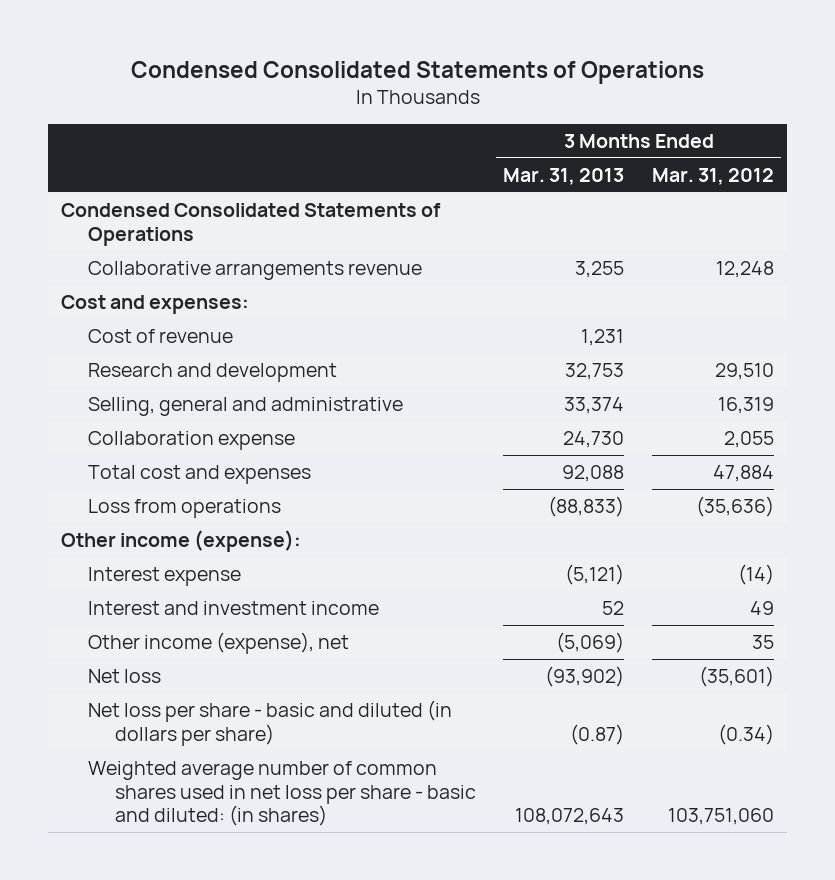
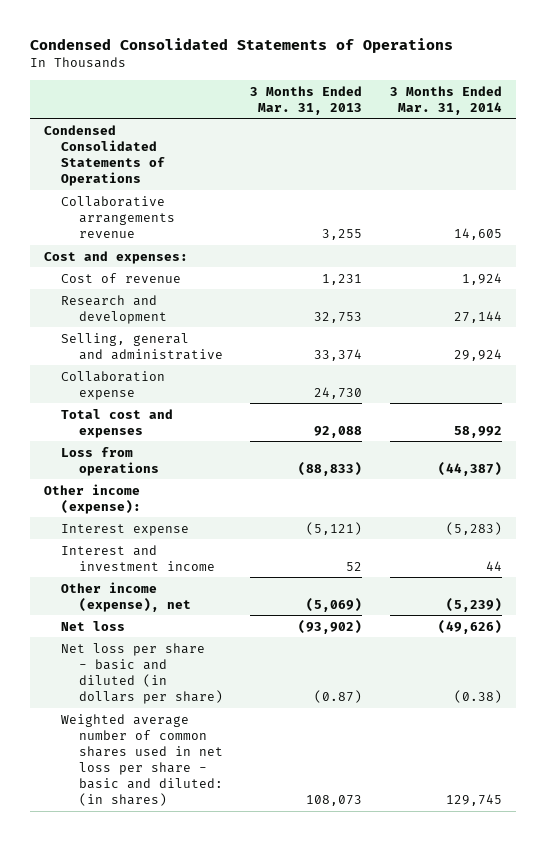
- | 3 Months Ended Mar. 31, 2013 | 3 Months Ended Mar. 31, 2012
+ | 3 Months Ended Mar. 31, 2013 | 3 Months Ended Mar. 31, 2014
- Weighted average number of common shares used in net loss per share - basic and diluted: (in shares) | 108,072,643 | 103,751,060
+ Weighted average number of common shares used in net loss per share - basic and diluted: (in shares) | 108,073 | 129,745

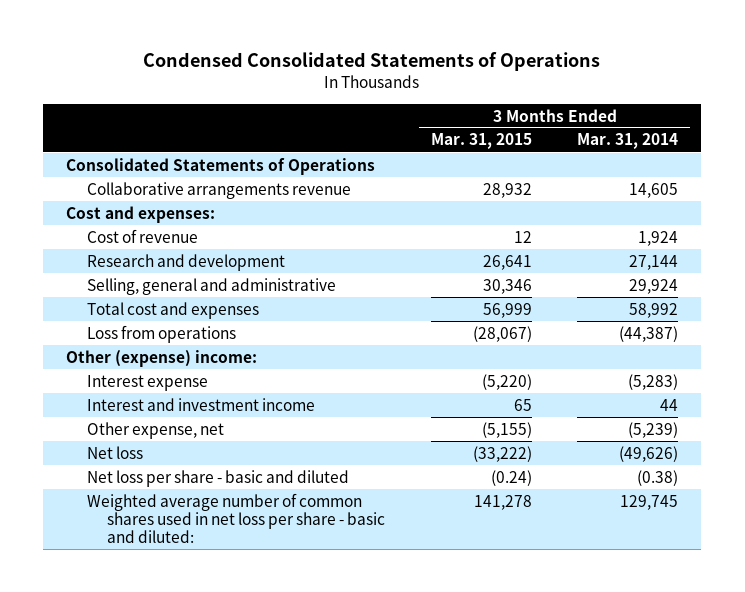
- | 3 Months Ended Mar. 31, 2013 | 3 Months Ended Mar. 31, 2014
+ | 3 Months Ended Mar. 31, 2015 | 3 Months Ended Mar. 31, 2014
- Condensed Consolidated Statements of Operations
+ Consolidated Statements of Operations
- Collaboration expense | 24,730 |
- Other income (expense):
+ Other (expense) income:
- Other income (expense), net | (5,069) | (5,239)
+ Other expense, net | (5,155) | (5,239)
- Net loss per share - basic and diluted (in dollars per share) | (0.87) | (0.38)
- Weighted average number of common shares used in net loss per share - basic and diluted: (in shares) | 108,073 | 129,745
+ Net loss per share - basic and diluted | (0.24) | (0.38)
+ Weighted average number of common shares used in net loss per share - basic and diluted: | 141,278 | 129,745

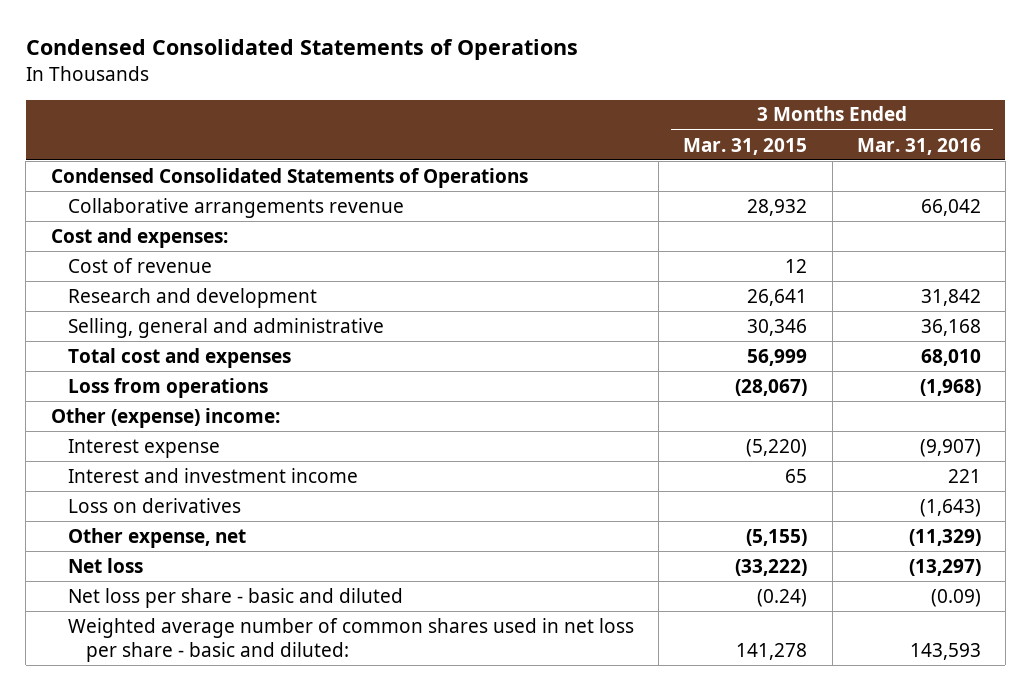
- | 3 Months Ended Mar. 31, 2015 | 3 Months Ended Mar. 31, 2014
+ | 3 Months Ended Mar. 31, 2015 | 3 Months Ended Mar. 31, 2016
- Consolidated Statements of Operations
+ Condensed Consolidated Statements of Operations
+ Loss on derivatives | | (1,643)

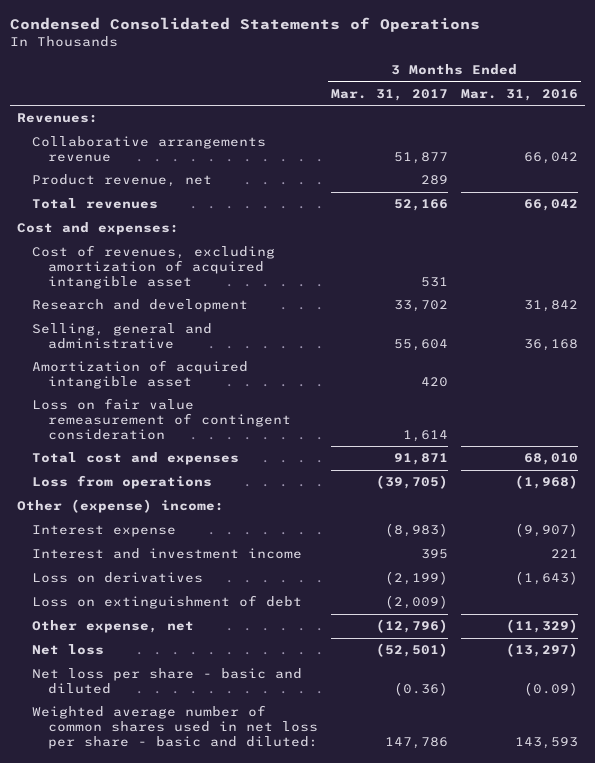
- | 3 Months Ended Mar. 31, 2015 | 3 Months Ended Mar. 31, 2016
+ | 3 Months Ended Mar. 31, 2017 | 3 Months Ended Mar. 31, 2016
- Condensed Consolidated Statements of Operations
+ Revenues:
+ Product revenue, net | 289 |
+ Total revenues | 52,166 | 66,042
- Cost of revenue | 12 |
+ Cost of revenues, excluding amortization of acquired intangible asset | 531 |
+ Amortization of acquired intangible asset | 420 |
+ Loss on fair value remeasurement of contingent consideration | 1,614 |
+ Loss on extinguishment of debt | (2,009) |

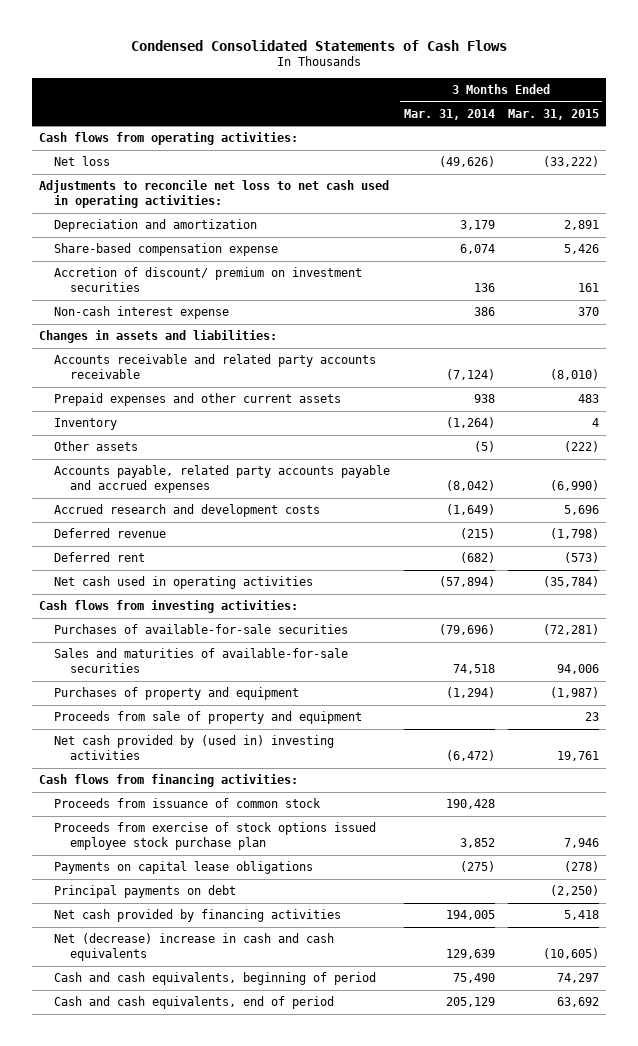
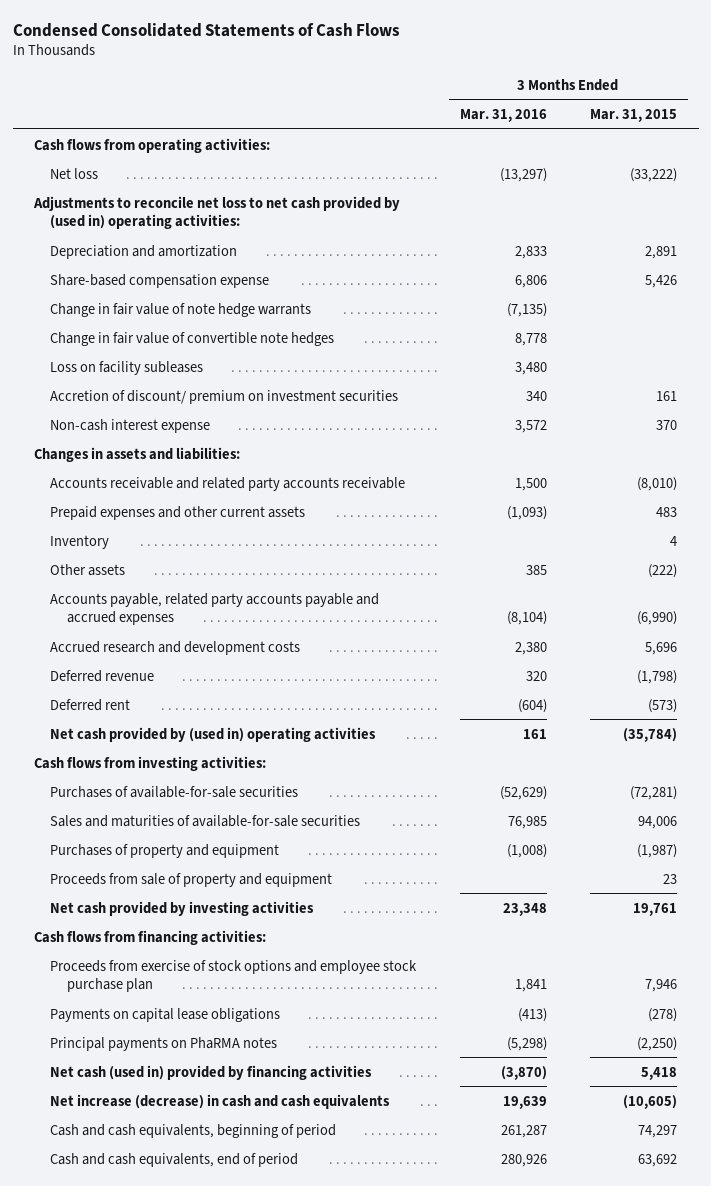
- | 3 Months Ended Mar. 31, 2014 | 3 Months Ended Mar. 31, 2015
+ | 3 Months Ended Mar. 31, 2016 | 3 Months Ended Mar. 31, 2015
- Adjustments to reconcile net loss to net cash used in operating activities:
+ Adjustments to reconcile net loss to net cash provided by (used in) operating activities:
+ Change in fair value of note hedge warrants | (7,135) |
+ Change in fair value of convertible note hedges | 8,778 |
+ Loss on facility subleases | 3,480 |
- Net cash used in operating activities | (57,894) | (35,784)
+ Net cash provided by (used in) operating activities | 161 | (35,784)
- Net cash provided by (used in) investing activities | (6,472) | 19,761
+ Net cash provided by investing activities | 23,348 | 19,761
- Proceeds from issuance of common stock | 190,428 |
- Proceeds from exercise of stock options issued employee stock purchase plan | 3,852 | 7,946
+ Proceeds from exercise of stock options and employee stock purchase plan | 1,841 | 7,946
- Principal payments on debt | | (2,250)
- Net cash provided by financing activities | 194,005 | 5,418
- Net (decrease) increase in cash and cash equivalents | 129,639 | (10,605)
+ Principal payments on PhaRMA notes | (5,298) | (2,250)
+ Net cash (used in) provided by financing activities | (3,870) | 5,418
+ Net increase (decrease) in cash and cash equivalents | 19,639 | (10,605)

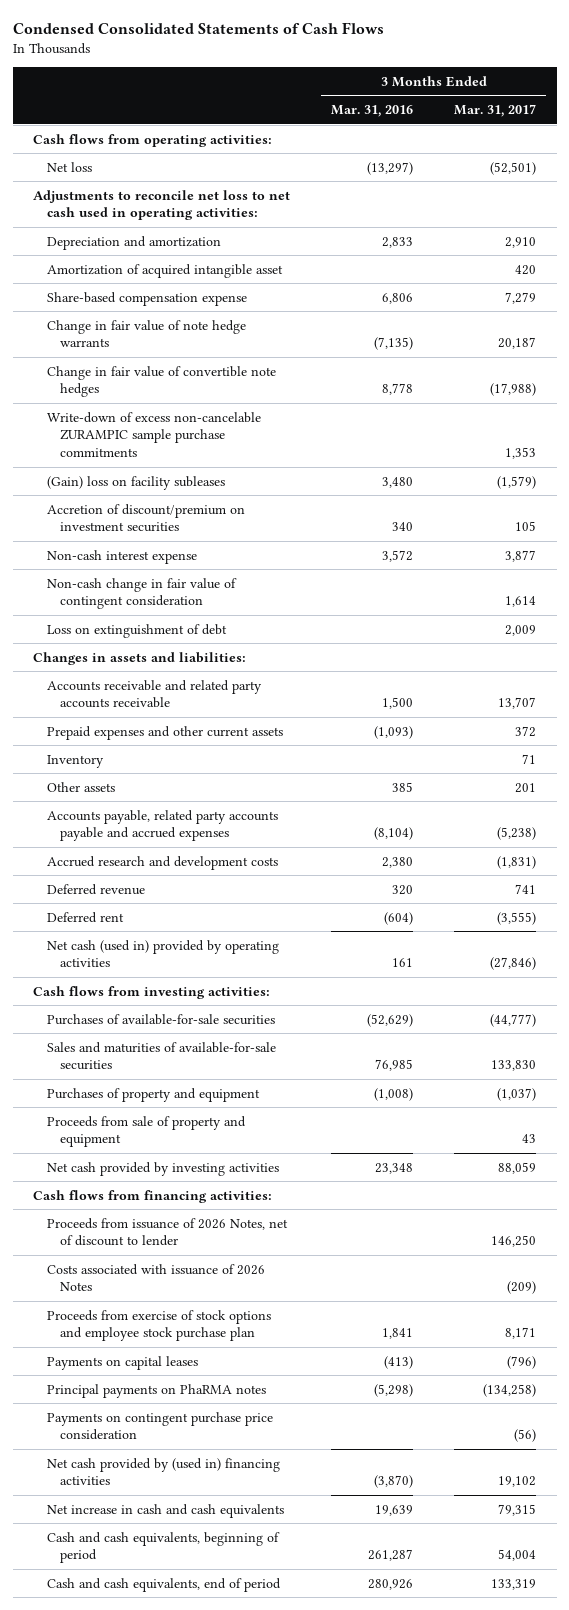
- | 3 Months Ended Mar. 31, 2016 | 3 Months Ended Mar. 31, 2015
+ | 3 Months Ended Mar. 31, 2016 | 3 Months Ended Mar. 31, 2017
- Adjustments to reconcile net loss to net cash provided by (used in) operating activities:
+ Adjustments to reconcile net loss to net cash used in operating activities:
+ Amortization of acquired intangible asset | | 420
- Loss on facility subleases | 3,480 |
- Accretion of discount/ premium on investment securities | 340 | 161
+ Write-down of excess non-cancelable ZURAMPIC sample purchase commitments | | 1,353
+ (Gain) loss on facility subleases | 3,480 | (1,579)
+ Accretion of discount/premium on investment securities | 340 | 105
+ Non-cash change in fair value of contingent consideration | | 1,614
+ Loss on extinguishment of debt | | 2,009
- Net cash provided by (used in) operating activities | 161 | (35,784)
+ Net cash (used in) provided by operating activities | 161 | (27,846)
+ Proceeds from issuance of 2026 Notes, net of discount to lender | | 146,250
+ Costs associated with issuance of 2026 Notes | | (209)
- Payments on capital lease obligations | (413) | (278)
+ Payments on capital leases | (413) | (796)
- Net cash (used in) provided by financing activities | (3,870) | 5,418
- Net increase (decrease) in cash and cash equivalents | 19,639 | (10,605)
+ Payments on contingent purchase price consideration | | (56)
+ Net cash provided by (used in) financing activities | (3,870) | 19,102
+ Net increase in cash and cash equivalents | 19,639 | 79,315

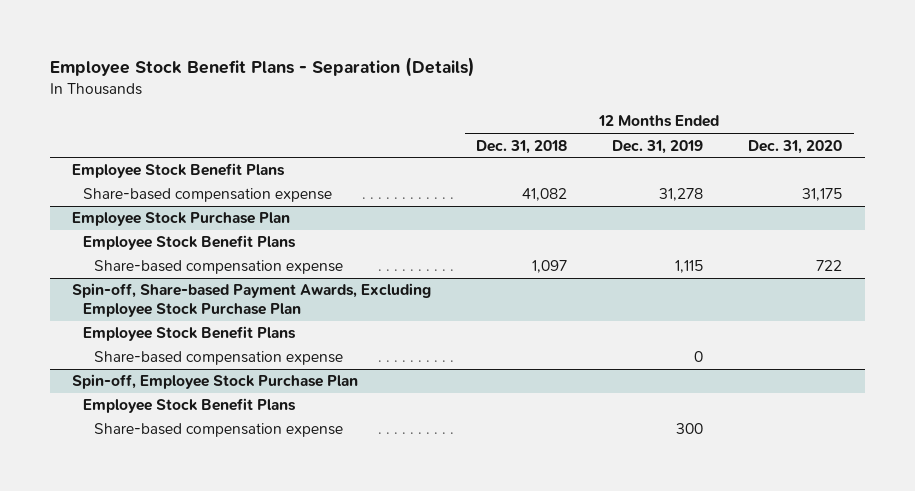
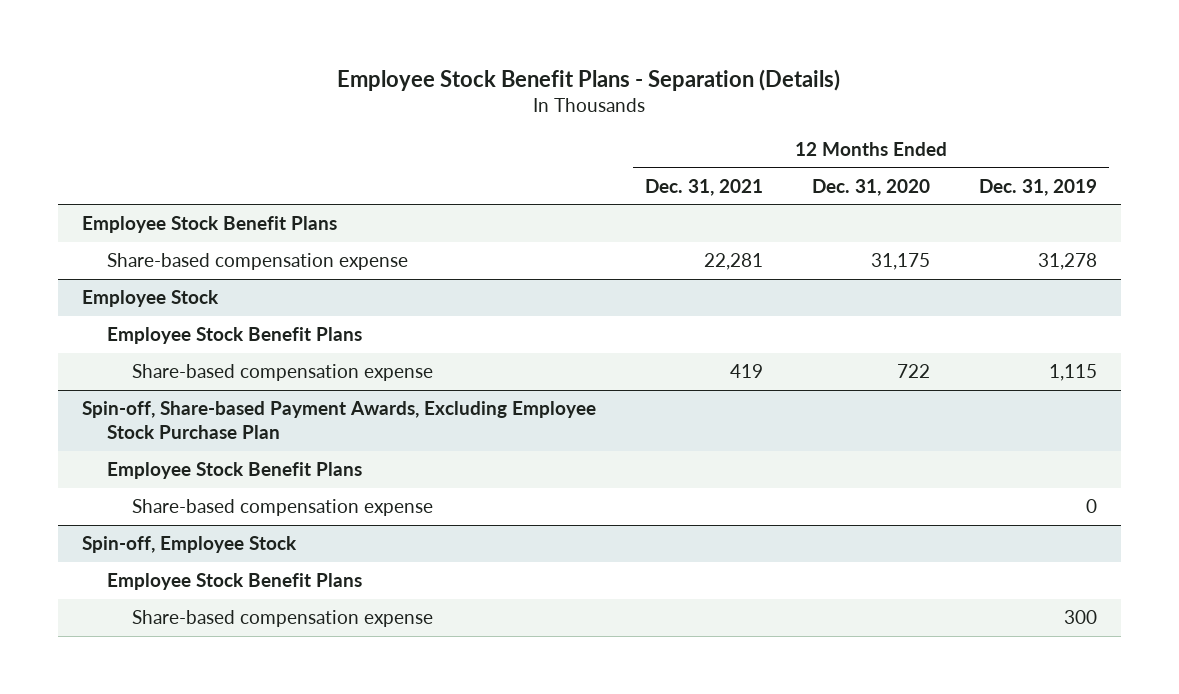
- | 12 Months Ended Dec. 31, 2018 | 12 Months Ended Dec. 31, 2019 | 12 Months Ended Dec. 31, 2020
+ | 12 Months Ended Dec. 31, 2021 | 12 Months Ended Dec. 31, 2020 | 12 Months Ended Dec. 31, 2019
- Employee Stock Purchase Plan
+ Employee Stock
- Spin-off, Employee Stock Purchase Plan
+ Spin-off, Employee Stock

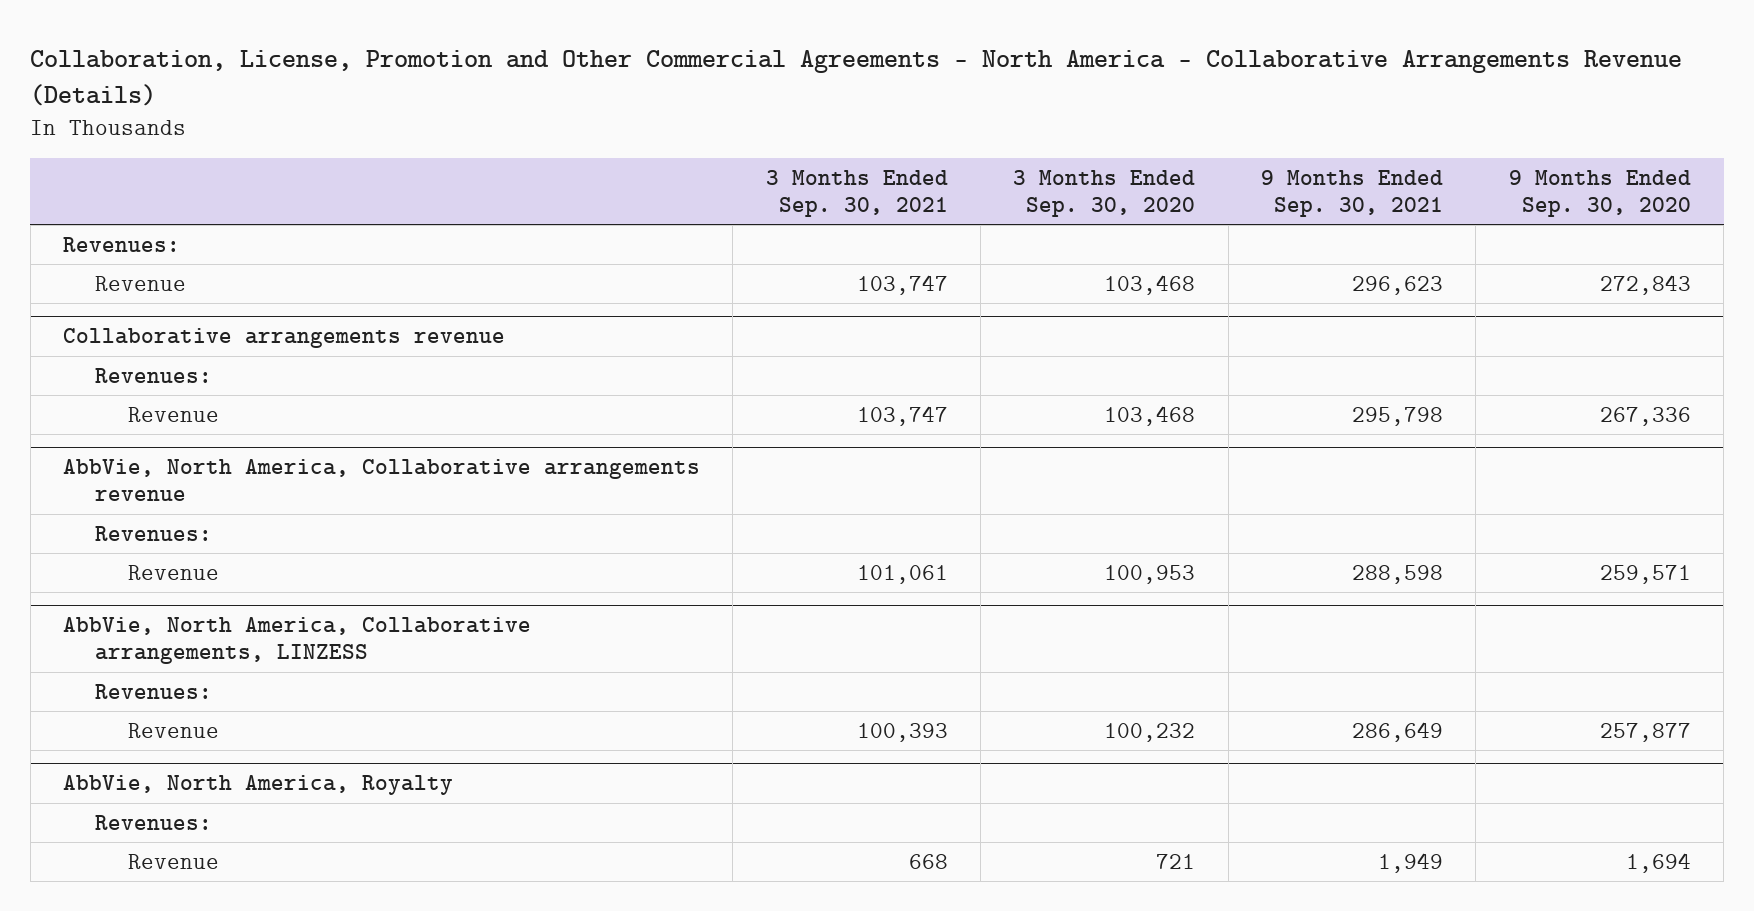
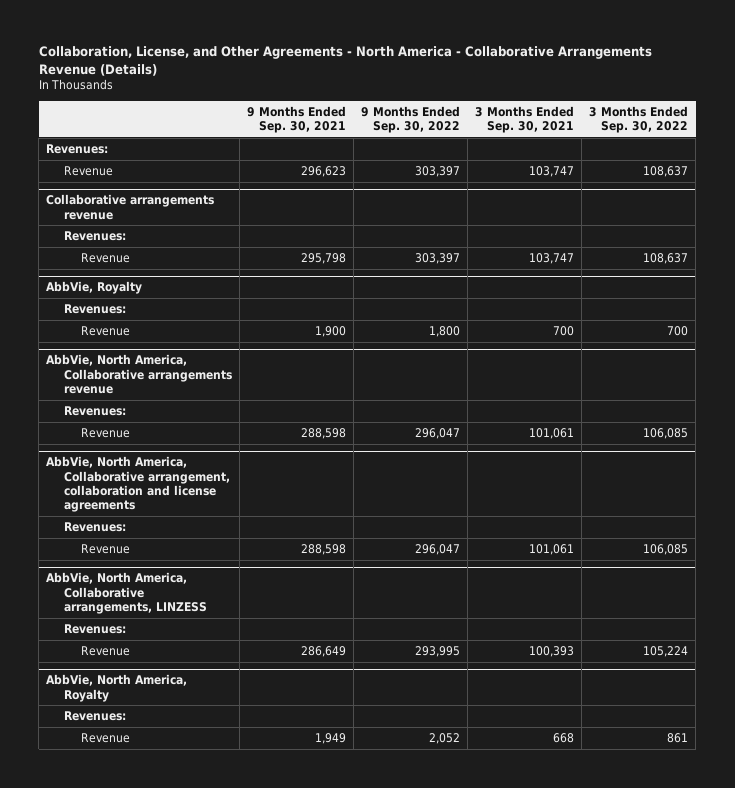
- Collaboration, License, Promotion and Other Commercial Agreements - North America - Collaborative Arrangements Revenue (Details)
+ Collaboration, License, and Other Agreements - North America - Collaborative Arrangements Revenue (Details)
- | 3 Months Ended Sep. 30, 2021 | 3 Months Ended Sep. 30, 2020 | 9 Months Ended Sep. 30, 2021 | 9 Months Ended Sep. 30, 2020
+ | 9 Months Ended Sep. 30, 2021 | 9 Months Ended Sep. 30, 2022 | 3 Months Ended Sep. 30, 2021 | 3 Months Ended Sep. 30, 2022
+ AbbVie, Royalty
+ Revenues:
+ Revenue | 1,900 | 1,800 | 700 | 700
+ AbbVie, North America, Collaborative arrangement, collaboration and license agreements
+ Revenues:
+ Revenue | 288,598 | 296,047 | 101,061 | 106,085

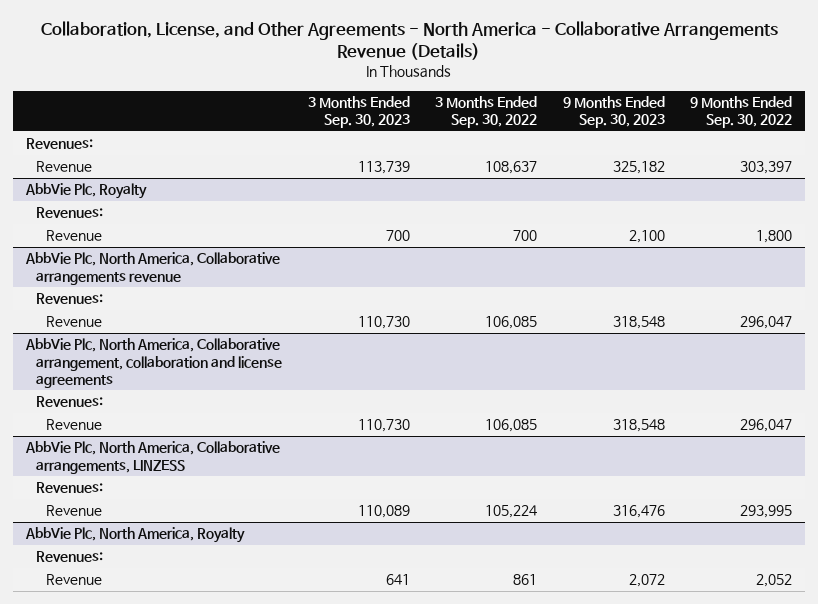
- | 9 Months Ended Sep. 30, 2021 | 9 Months Ended Sep. 30, 2022 | 3 Months Ended Sep. 30, 2021 | 3 Months Ended Sep. 30, 2022
+ | 3 Months Ended Sep. 30, 2023 | 3 Months Ended Sep. 30, 2022 | 9 Months Ended Sep. 30, 2023 | 9 Months Ended Sep. 30, 2022
- Collaborative arrangements revenue
- Revenues:
- Revenue | 295,798 | 303,397 | 103,747 | 108,637
- AbbVie, Royalty
+ AbbVie Plc, Royalty
- AbbVie, North America, Collaborative arrangements revenue
+ AbbVie Plc, North America, Collaborative arrangements revenue
- AbbVie, North America, Collaborative arrangement, collaboration and license agreements
+ AbbVie Plc, North America, Collaborative arrangement, collaboration and license agreements
- AbbVie, North America, Collaborative arrangements, LINZESS
+ AbbVie Plc, North America, Collaborative arrangements, LINZESS
- AbbVie, North America, Royalty
+ AbbVie Plc, North America, Royalty

